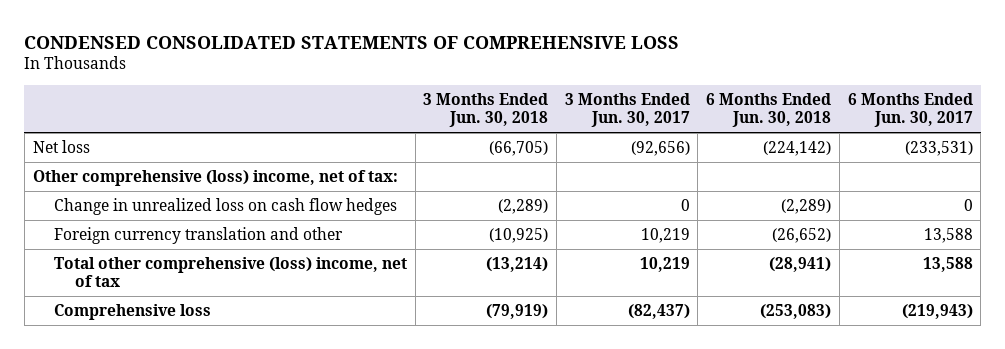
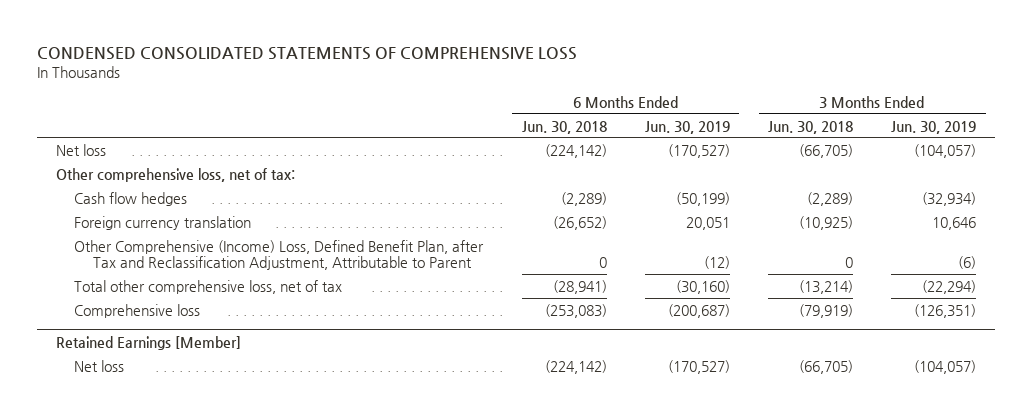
- | 3 Months Ended Jun. 30, 2018 | 3 Months Ended Jun. 30, 2017 | 6 Months Ended Jun. 30, 2018 | 6 Months Ended Jun. 30, 2017
+ | 6 Months Ended Jun. 30, 2018 | 6 Months Ended Jun. 30, 2019 | 3 Months Ended Jun. 30, 2018 | 3 Months Ended Jun. 30, 2019
- Other comprehensive (loss) income, net of tax:
- Change in unrealized loss on cash flow hedges | (2,289) | 0 | (2,289) | 0
- Foreign currency translation and other | (10,925) | 10,219 | (26,652) | 13,588
- Total other comprehensive (loss) income, net of tax | (13,214) | 10,219 | (28,941) | 13,588
+ Other comprehensive loss, net of tax:
+ Cash flow hedges | (2,289) | (50,199) | (2,289) | (32,934)
+ Foreign currency translation | (26,652) | 20,051 | (10,925) | 10,646
+ Other Comprehensive (Income) Loss, Defined Benefit Plan, after Tax and Reclassification Adjustment, Attributable to Parent | 0 | (12) | 0 | (6)
+ Total other comprehensive loss, net of tax | (28,941) | (30,160) | (13,214) | (22,294)
+ Retained Earnings [Member]
+ Net loss | (224,142) | (170,527) | (66,705) | (104,057)

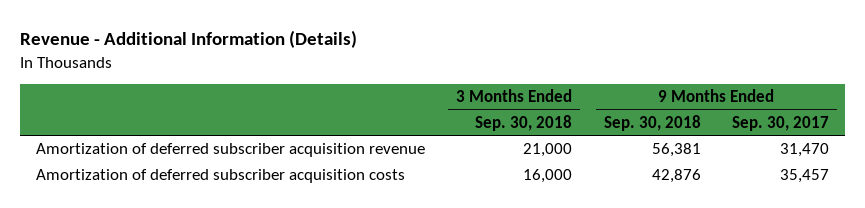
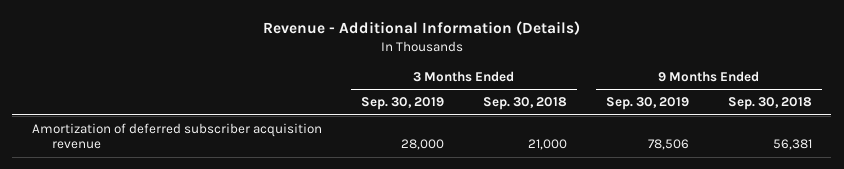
- | 3 Months Ended Sep. 30, 2018 | 9 Months Ended Sep. 30, 2018 | 9 Months Ended Sep. 30, 2017
+ | 3 Months Ended Sep. 30, 2019 | 3 Months Ended Sep. 30, 2018 | 9 Months Ended Sep. 30, 2019 | 9 Months Ended Sep. 30, 2018
- Amortization of deferred subscriber acquisition costs | 16,000 | 42,876 | 35,457

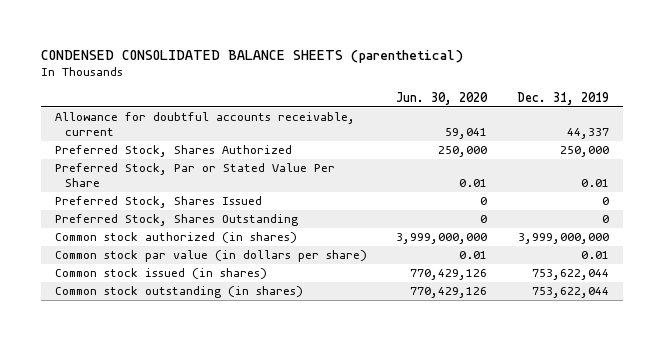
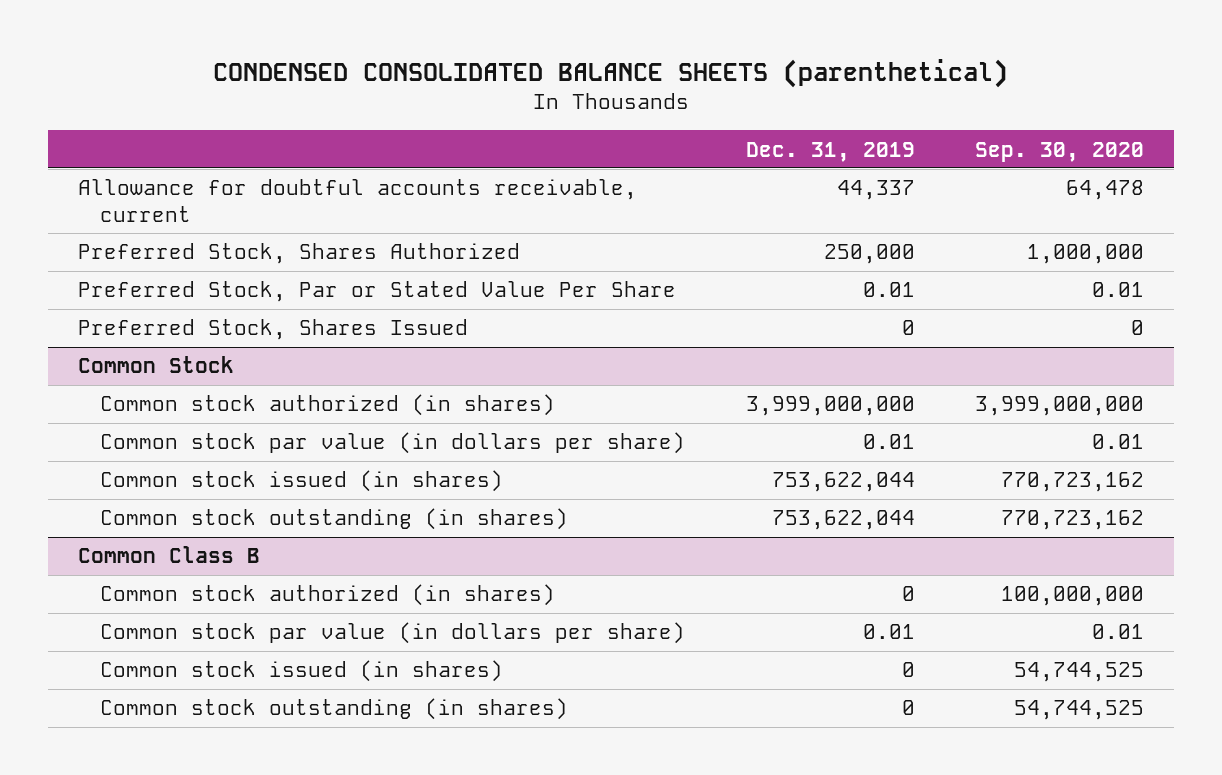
- | Jun. 30, 2020 | Dec. 31, 2019
+ | Dec. 31, 2019 | Sep. 30, 2020
- Preferred Stock, Shares Outstanding | 0 | 0
+ Common Stock
+ Common Class B
+ Common stock authorized (in shares) | 0 | 100,000,000
+ Common stock par value (in dollars per share) | 0.01 | 0.01
+ Common stock issued (in shares) | 0 | 54,744,525
+ Common stock outstanding (in shares) | 0 | 54,744,525

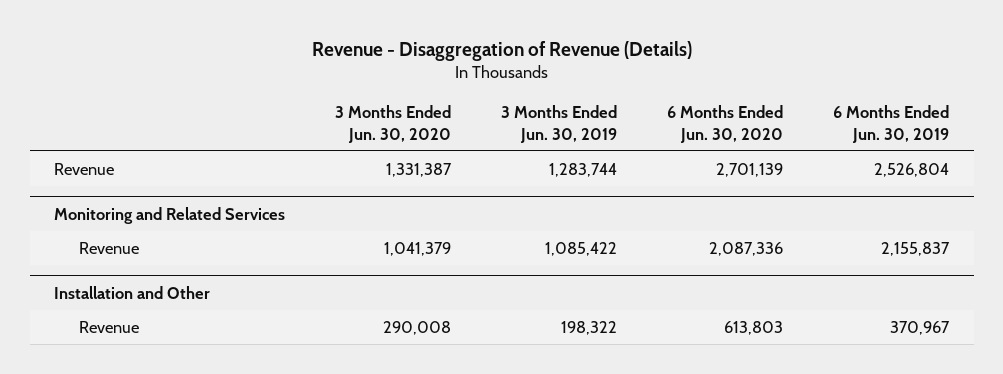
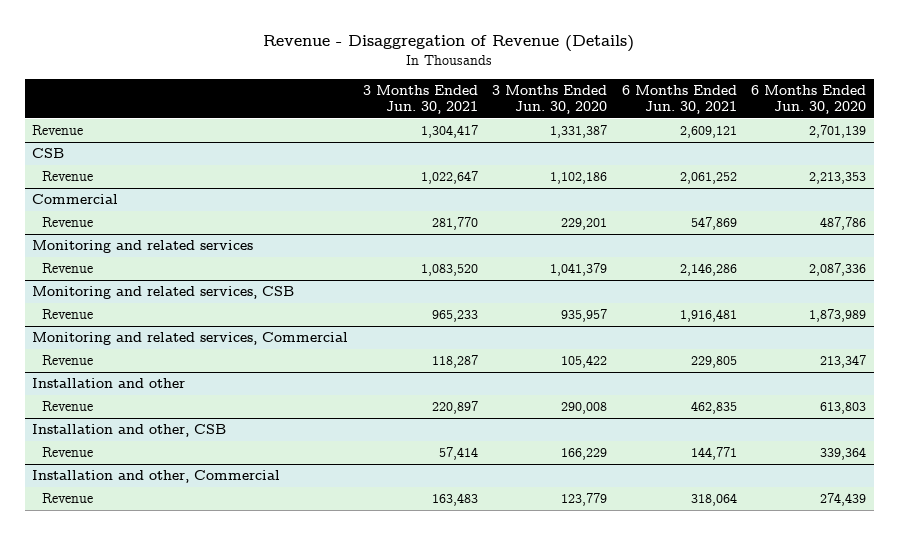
- | 3 Months Ended Jun. 30, 2020 | 3 Months Ended Jun. 30, 2019 | 6 Months Ended Jun. 30, 2020 | 6 Months Ended Jun. 30, 2019
+ | 3 Months Ended Jun. 30, 2021 | 3 Months Ended Jun. 30, 2020 | 6 Months Ended Jun. 30, 2021 | 6 Months Ended Jun. 30, 2020
- Monitoring and Related Services
+ CSB
+ Revenue | 1,022,647 | 1,102,186 | 2,061,252 | 2,213,353
+ Commercial
+ Revenue | 281,770 | 229,201 | 547,869 | 487,786
+ Monitoring and related services
- Installation and Other
+ Monitoring and related services, CSB
+ Revenue | 965,233 | 935,957 | 1,916,481 | 1,873,989
+ Monitoring and related services, Commercial
+ Revenue | 118,287 | 105,422 | 229,805 | 213,347
+ Installation and other
+ Installation and other, CSB
+ Revenue | 57,414 | 166,229 | 144,771 | 339,364
+ Installation and other, Commercial
+ Revenue | 163,483 | 123,779 | 318,064 | 274,439

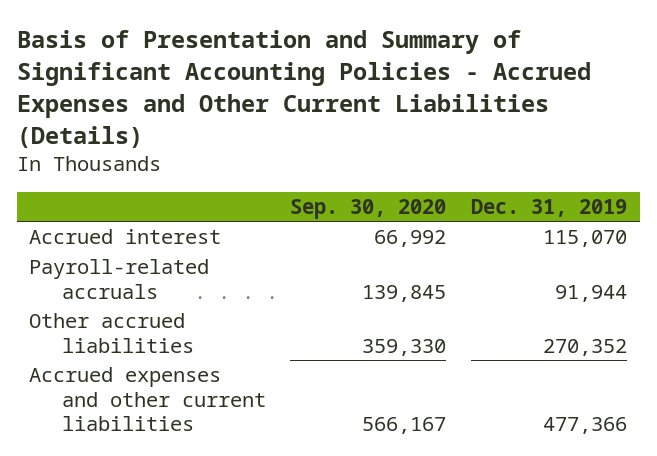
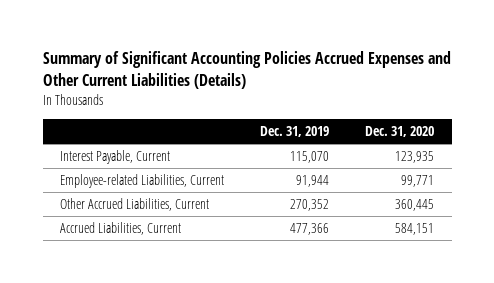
- Basis of Presentation and Summary of Significant Accounting Policies - Accrued Expenses and Other Current Liabilities (Details)
+ Summary of Significant Accounting Policies Accrued Expenses and Other Current Liabilities (Details)
- | Sep. 30, 2020 | Dec. 31, 2019
+ | Dec. 31, 2019 | Dec. 31, 2020
- Accrued interest | 66,992 | 115,070
- Payroll-related accruals | 139,845 | 91,944
- Other accrued liabilities | 359,330 | 270,352
- Accrued expenses and other current liabilities | 566,167 | 477,366
+ Interest Payable, Current | 115,070 | 123,935
+ Employee-related Liabilities, Current | 91,944 | 99,771
+ Other Accrued Liabilities, Current | 270,352 | 360,445
+ Accrued Liabilities, Current | 477,366 | 584,151

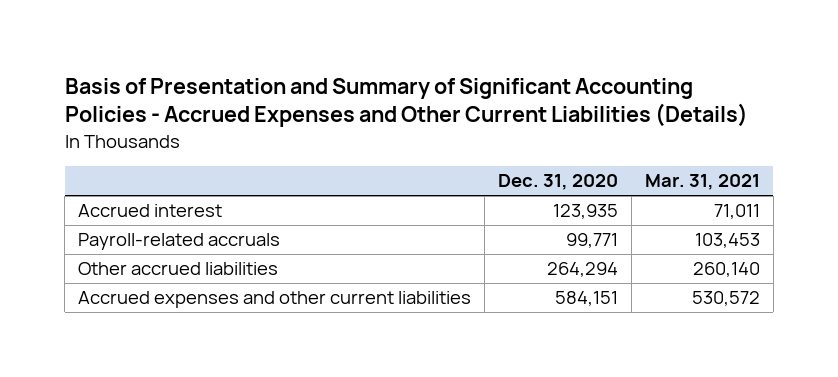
- Summary of Significant Accounting Policies Accrued Expenses and Other Current Liabilities (Details)
+ Basis of Presentation and Summary of Significant Accounting Policies - Accrued Expenses and Other Current Liabilities (Details)
- | Dec. 31, 2019 | Dec. 31, 2020
+ | Dec. 31, 2020 | Mar. 31, 2021
- Interest Payable, Current | 115,070 | 123,935
- Employee-related Liabilities, Current | 91,944 | 99,771
- Other Accrued Liabilities, Current | 270,352 | 360,445
- Accrued Liabilities, Current | 477,366 | 584,151
+ Accrued interest | 123,935 | 71,011
+ Payroll-related accruals | 99,771 | 103,453
+ Other accrued liabilities | 264,294 | 260,140
+ Accrued expenses and other current liabilities | 584,151 | 530,572

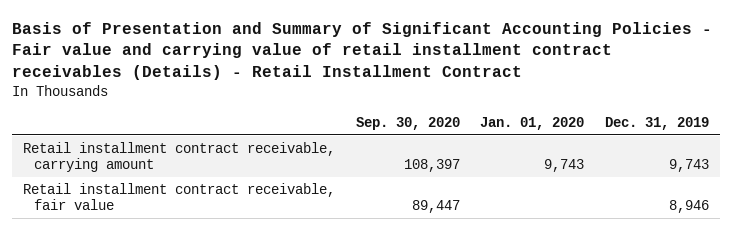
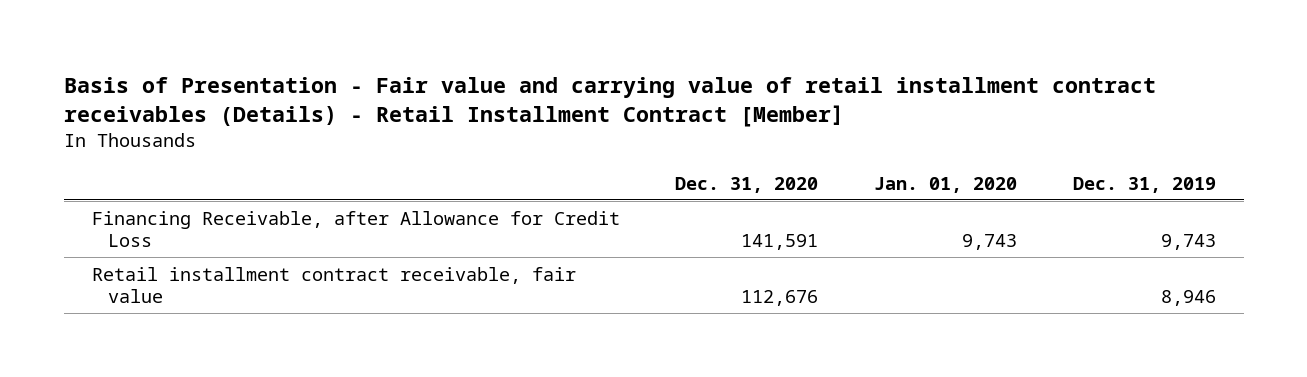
- Basis of Presentation and Summary of Significant Accounting Policies - Fair value and carrying value of retail installment contract receivables (Details) - Retail Installment Contract
+ Basis of Presentation - Fair value and carrying value of retail installment contract receivables (Details) - Retail Installment Contract [Member]
- | Sep. 30, 2020 | Jan. 01, 2020 | Dec. 31, 2019
+ | Dec. 31, 2020 | Jan. 01, 2020 | Dec. 31, 2019
- Retail installment contract receivable, carrying amount | 108,397 | 9,743 | 9,743
+ Financing Receivable, after Allowance for Credit Loss | 141,591 | 9,743 | 9,743

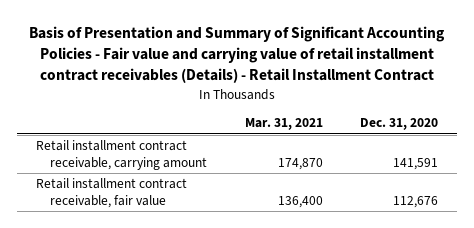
- Basis of Presentation - Fair value and carrying value of retail installment contract receivables (Details) - Retail Installment Contract [Member]
+ Basis of Presentation and Summary of Significant Accounting Policies - Fair value and carrying value of retail installment contract receivables (Details) - Retail Installment Contract
- | Dec. 31, 2020 | Jan. 01, 2020 | Dec. 31, 2019
+ | Mar. 31, 2021 | Dec. 31, 2020
- Financing Receivable, after Allowance for Credit Loss | 141,591 | 9,743 | 9,743
+ Retail installment contract receivable, carrying amount | 174,870 | 141,591

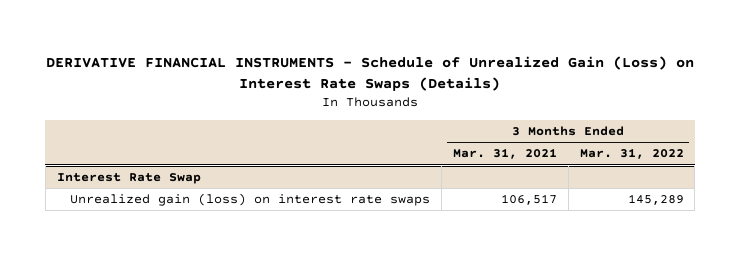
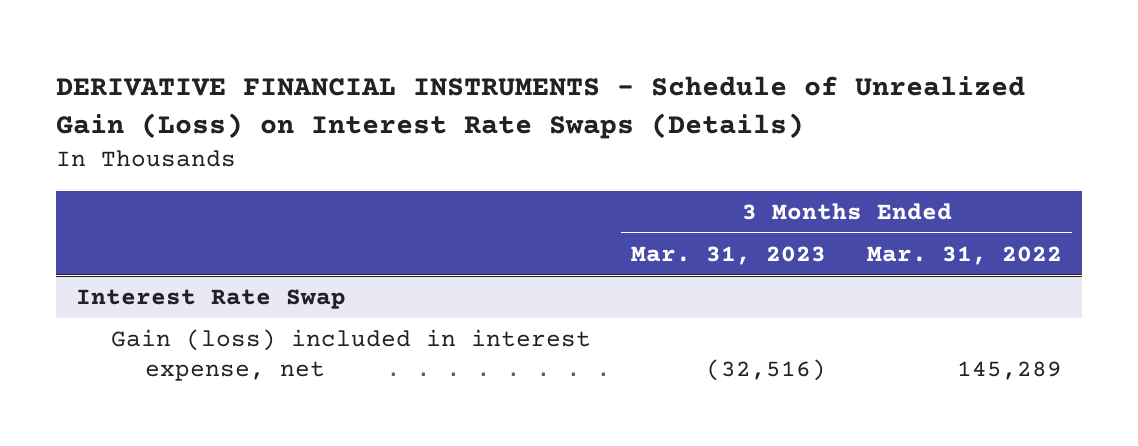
- | 3 Months Ended Mar. 31, 2021 | 3 Months Ended Mar. 31, 2022
+ | 3 Months Ended Mar. 31, 2023 | 3 Months Ended Mar. 31, 2022
@ Interest Rate Swap
- Unrealized gain (loss) on interest rate swaps | 106,517 | 145,289
+ Gain (loss) included in interest expense, net | (32,516) | 145,289

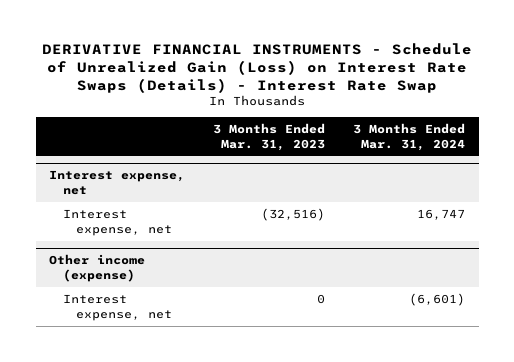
- DERIVATIVE FINANCIAL INSTRUMENTS - Schedule of Unrealized Gain (Loss) on Interest Rate Swaps (Details)
+ DERIVATIVE FINANCIAL INSTRUMENTS - Schedule of Unrealized Gain (Loss) on Interest Rate Swaps (Details) - Interest Rate Swap
- | 3 Months Ended Mar. 31, 2023 | 3 Months Ended Mar. 31, 2022
+ | 3 Months Ended Mar. 31, 2023 | 3 Months Ended Mar. 31, 2024
- Interest Rate Swap
- Gain (loss) included in interest expense, net | (32,516) | 145,289
+ Interest expense, net
+ Interest expense, net | (32,516) | 16,747
+ Other income (expense)
+ Interest expense, net | 0 | (6,601)

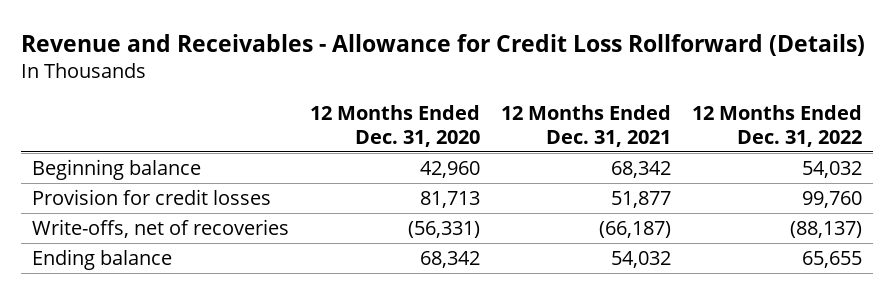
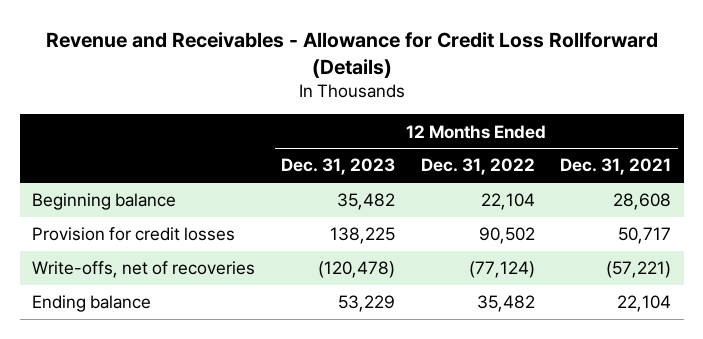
- | 12 Months Ended Dec. 31, 2020 | 12 Months Ended Dec. 31, 2021 | 12 Months Ended Dec. 31, 2022
+ | 12 Months Ended Dec. 31, 2023 | 12 Months Ended Dec. 31, 2022 | 12 Months Ended Dec. 31, 2021
- Beginning balance | 42,960 | 68,342 | 54,032
- Provision for credit losses | 81,713 | 51,877 | 99,760
- Write-offs, net of recoveries | (56,331) | (66,187) | (88,137)
- Ending balance | 68,342 | 54,032 | 65,655
+ Beginning balance | 35,482 | 22,104 | 28,608
+ Provision for credit losses | 138,225 | 90,502 | 50,717
+ Write-offs, net of recoveries | (120,478) | (77,124) | (57,221)
+ Ending balance | 53,229 | 35,482 | 22,104

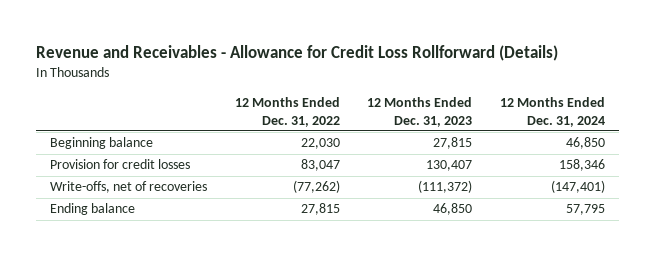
- | 12 Months Ended Dec. 31, 2023 | 12 Months Ended Dec. 31, 2022 | 12 Months Ended Dec. 31, 2021
+ | 12 Months Ended Dec. 31, 2022 | 12 Months Ended Dec. 31, 2023 | 12 Months Ended Dec. 31, 2024
- Beginning balance | 35,482 | 22,104 | 28,608
- Provision for credit losses | 138,225 | 90,502 | 50,717
- Write-offs, net of recoveries | (120,478) | (77,124) | (57,221)
- Ending balance | 53,229 | 35,482 | 22,104
+ Beginning balance | 22,030 | 27,815 | 46,850
+ Provision for credit losses | 83,047 | 130,407 | 158,346
+ Write-offs, net of recoveries | (77,262) | (111,372) | (147,401)
+ Ending balance | 27,815 | 46,850 | 57,795

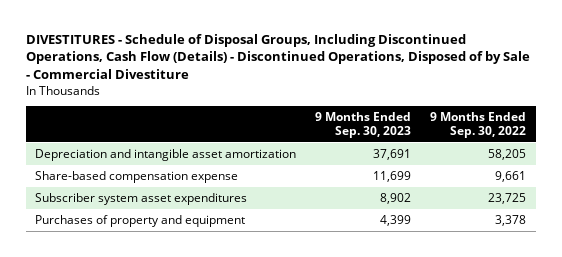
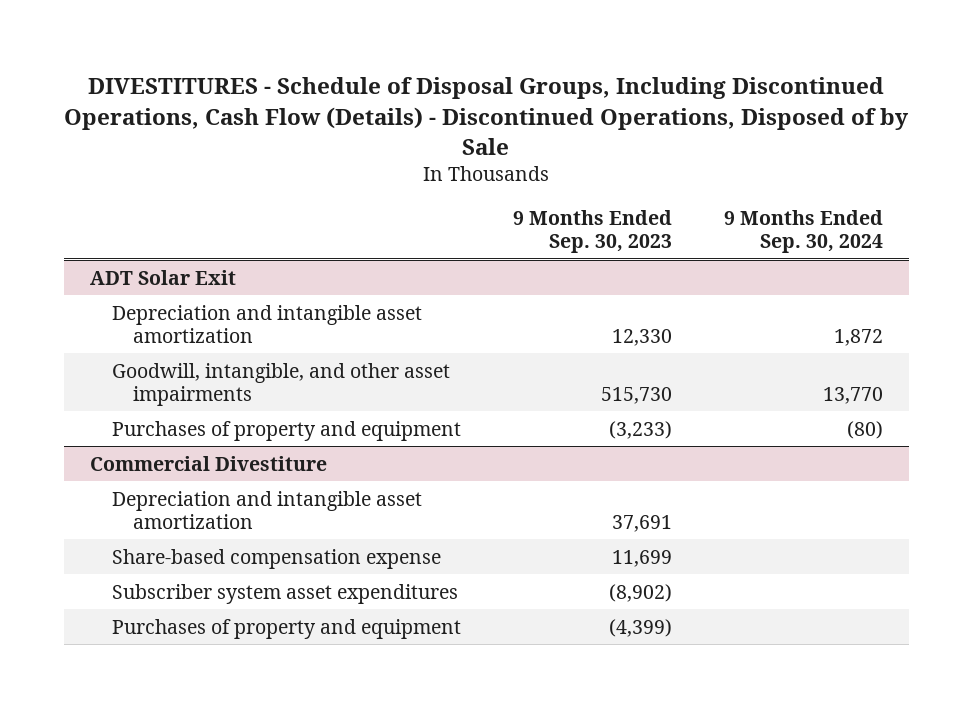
- DIVESTITURES - Schedule of Disposal Groups, Including Discontinued Operations, Cash Flow (Details) - Discontinued Operations, Disposed of by Sale - Commercial Divestiture
+ DIVESTITURES - Schedule of Disposal Groups, Including Discontinued Operations, Cash Flow (Details) - Discontinued Operations, Disposed of by Sale
- | 9 Months Ended Sep. 30, 2023 | 9 Months Ended Sep. 30, 2022
+ | 9 Months Ended Sep. 30, 2023 | 9 Months Ended Sep. 30, 2024
+ ADT Solar Exit
+ Depreciation and intangible asset amortization | 12,330 | 1,872
+ Goodwill, intangible, and other asset impairments | 515,730 | 13,770
+ Purchases of property and equipment | (3,233) | (80)
+ Commercial Divestiture
- Subscriber system asset expenditures | 8,902 | 23,725
- Purchases of property and equipment | 4,399 | 3,378
+ Subscriber system asset expenditures | (8,902) |
+ Purchases of property and equipment | (4,399) |

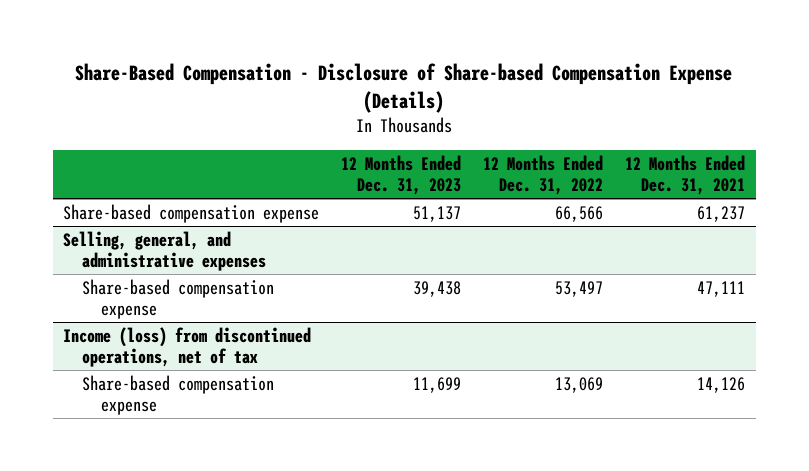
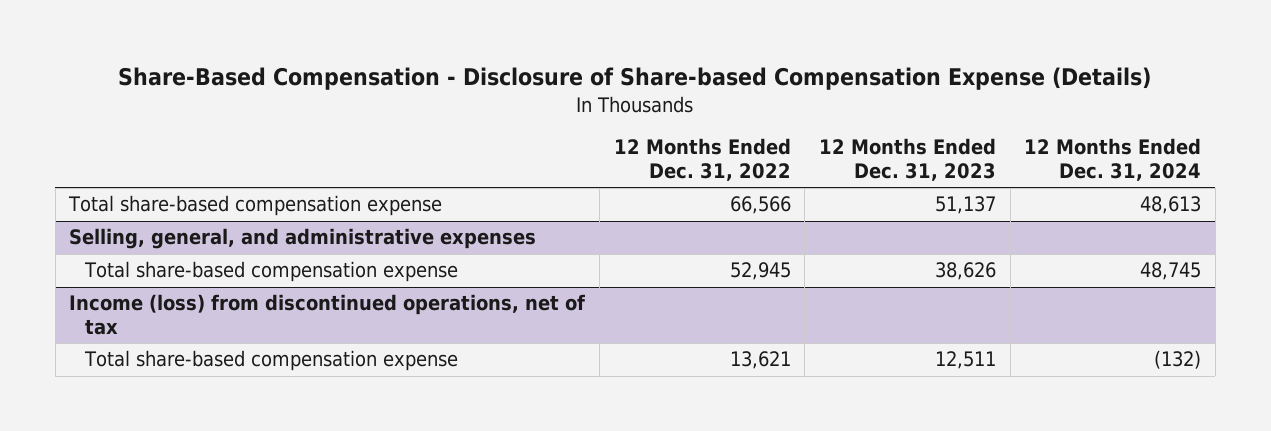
- | 12 Months Ended Dec. 31, 2023 | 12 Months Ended Dec. 31, 2022 | 12 Months Ended Dec. 31, 2021
+ | 12 Months Ended Dec. 31, 2022 | 12 Months Ended Dec. 31, 2023 | 12 Months Ended Dec. 31, 2024
- Share-based compensation expense | 51,137 | 66,566 | 61,237
+ Total share-based compensation expense | 66,566 | 51,137 | 48,613
@ Selling, general, and administrative expenses
- Share-based compensation expense | 39,438 | 53,497 | 47,111
+ Total share-based compensation expense | 52,945 | 38,626 | 48,745
@ Income (loss) from discontinued operations, net of tax
- Share-based compensation expense | 11,699 | 13,069 | 14,126
+ Total share-based compensation expense | 13,621 | 12,511 | (132)

